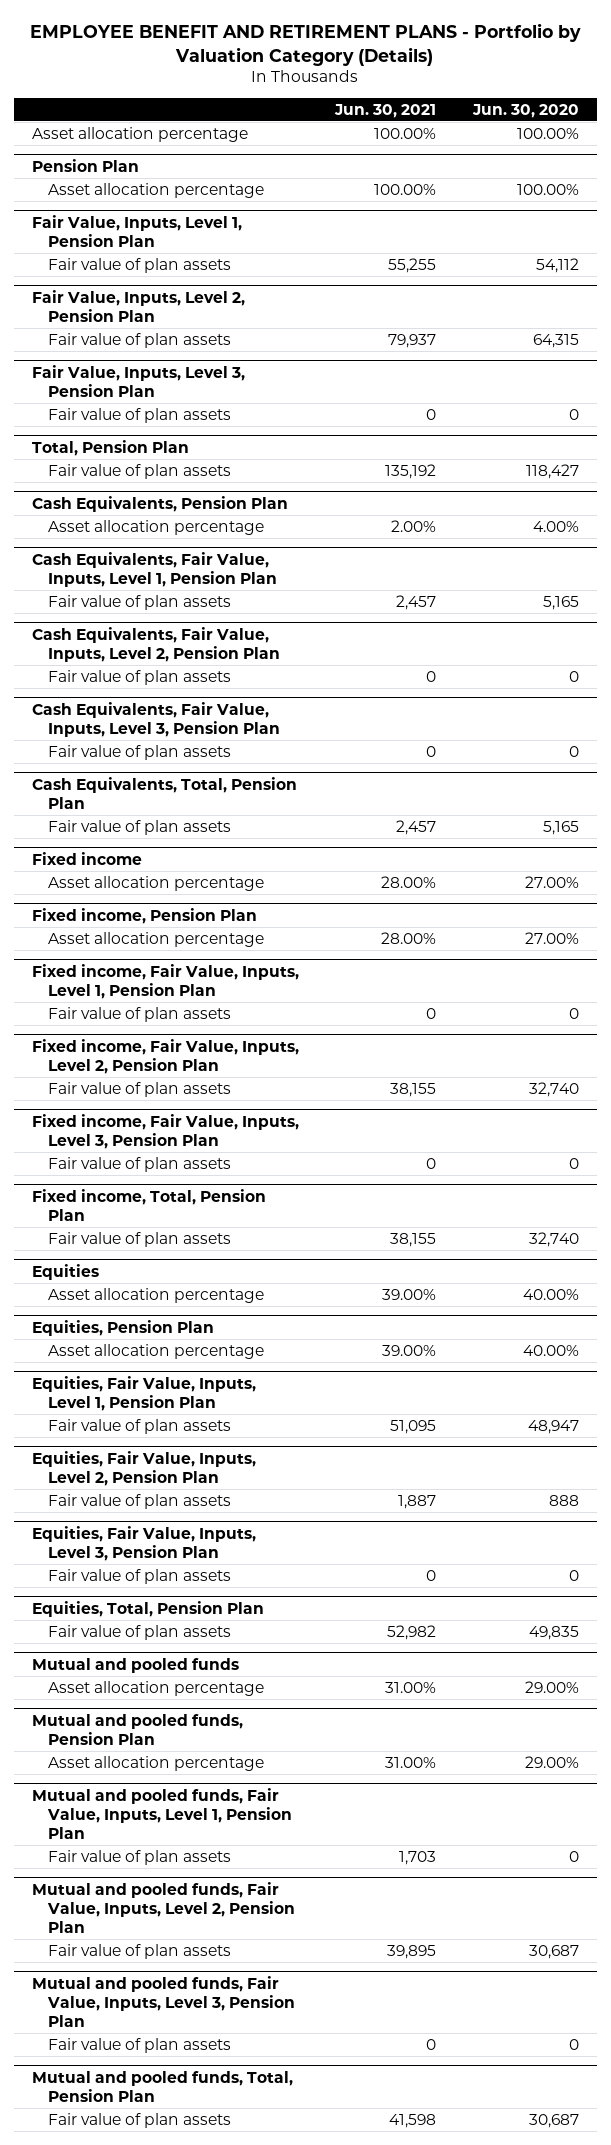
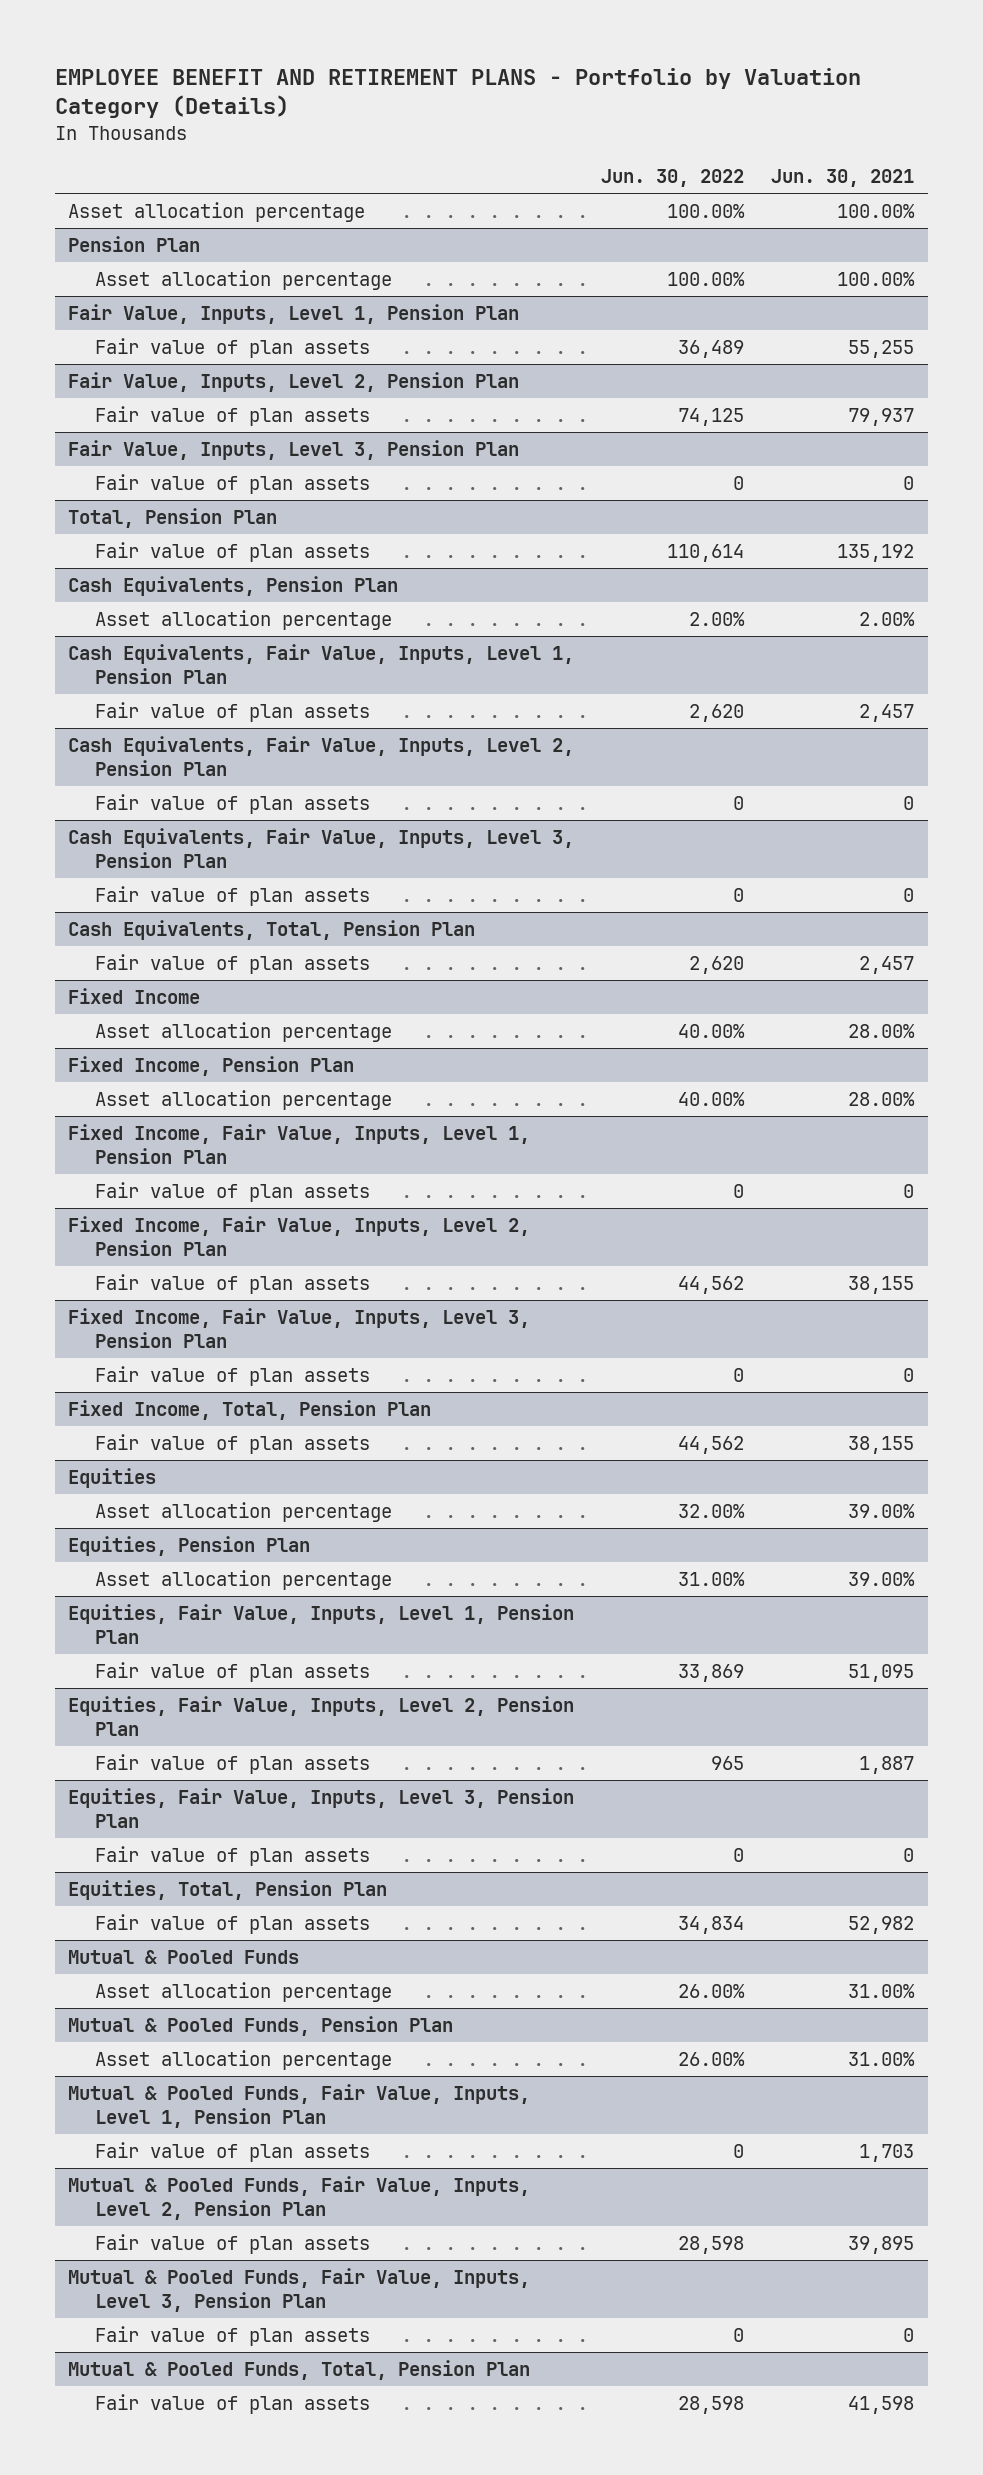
- | Jun. 30, 2021 | Jun. 30, 2020
+ | Jun. 30, 2022 | Jun. 30, 2021
- Fixed income
+ Fixed Income
- Fixed income, Pension Plan
+ Fixed Income, Pension Plan
- Fixed income, Fair Value, Inputs, Level 1, Pension Plan
+ Fixed Income, Fair Value, Inputs, Level 1, Pension Plan
- Fixed income, Fair Value, Inputs, Level 2, Pension Plan
+ Fixed Income, Fair Value, Inputs, Level 2, Pension Plan
- Fixed income, Fair Value, Inputs, Level 3, Pension Plan
+ Fixed Income, Fair Value, Inputs, Level 3, Pension Plan
- Fixed income, Total, Pension Plan
+ Fixed Income, Total, Pension Plan
- Mutual and pooled funds
+ Mutual & Pooled Funds
- Mutual and pooled funds, Pension Plan
+ Mutual & Pooled Funds, Pension Plan
- Mutual and pooled funds, Fair Value, Inputs, Level 1, Pension Plan
+ Mutual & Pooled Funds, Fair Value, Inputs, Level 1, Pension Plan
- Mutual and pooled funds, Fair Value, Inputs, Level 2, Pension Plan
+ Mutual & Pooled Funds, Fair Value, Inputs, Level 2, Pension Plan
- Mutual and pooled funds, Fair Value, Inputs, Level 3, Pension Plan
+ Mutual & Pooled Funds, Fair Value, Inputs, Level 3, Pension Plan
- Mutual and pooled funds, Total, Pension Plan
+ Mutual & Pooled Funds, Total, Pension Plan

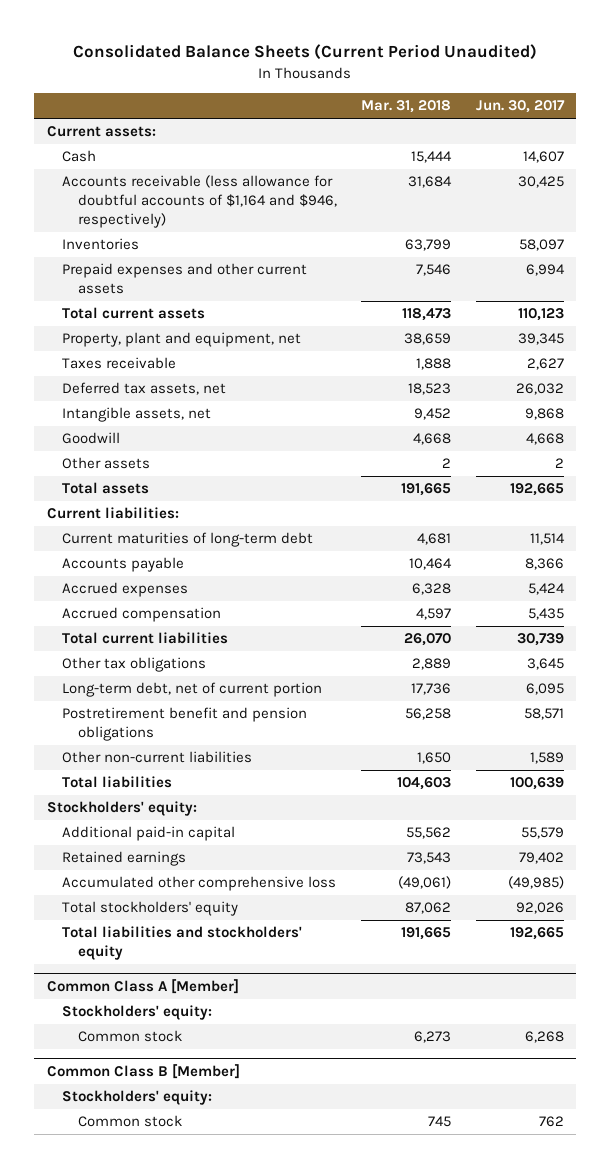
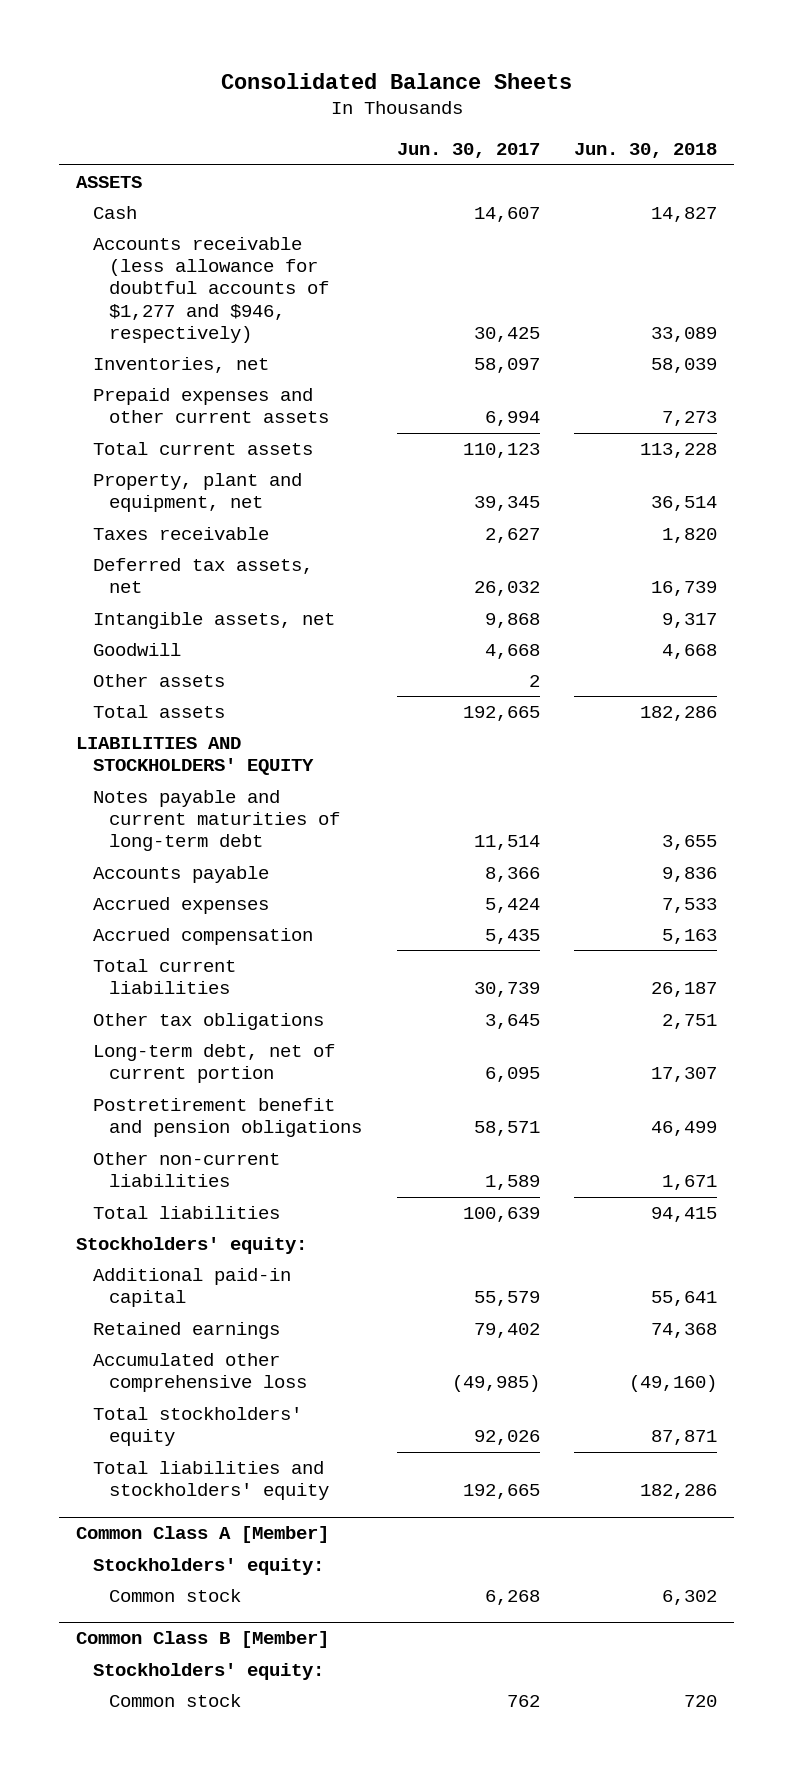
- Consolidated Balance Sheets (Current Period Unaudited)
+ Consolidated Balance Sheets
- | Mar. 31, 2018 | Jun. 30, 2017
+ | Jun. 30, 2017 | Jun. 30, 2018
- Current assets:
+ ASSETS
- Accounts receivable (less allowance for doubtful accounts of $1,164 and $946, respectively) | 31,684 | 30,425
- Inventories | 63,799 | 58,097
+ Accounts receivable (less allowance for doubtful accounts of $1,277 and $946, respectively) | 30,425 | 33,089
+ Inventories, net | 58,097 | 58,039
- Current liabilities:
- Current maturities of long-term debt | 4,681 | 11,514
+ LIABILITIES AND STOCKHOLDERS' EQUITY
+ Notes payable and current maturities of long-term debt | 11,514 | 3,655

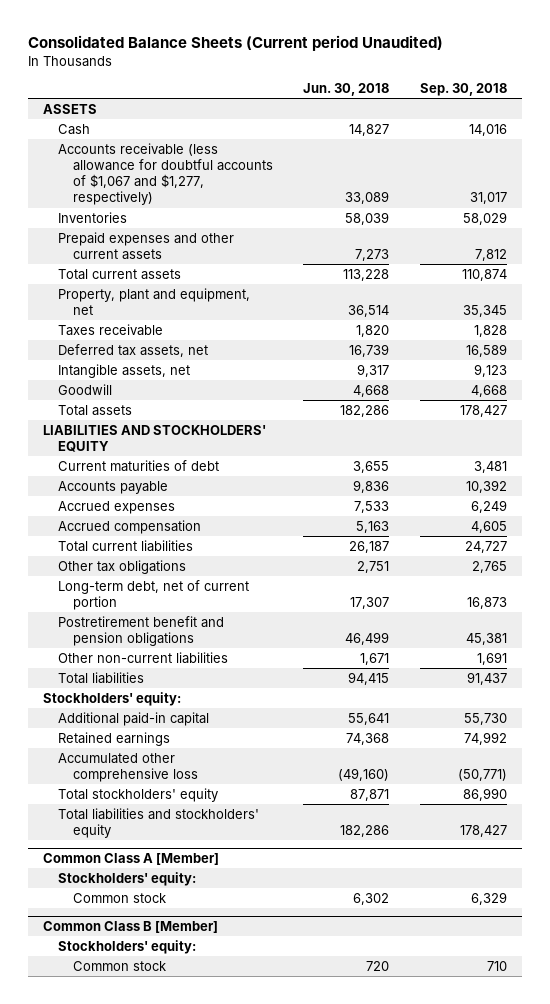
- Consolidated Balance Sheets
+ Consolidated Balance Sheets (Current period Unaudited)
- | Jun. 30, 2017 | Jun. 30, 2018
+ | Jun. 30, 2018 | Sep. 30, 2018
- Accounts receivable (less allowance for doubtful accounts of $1,277 and $946, respectively) | 30,425 | 33,089
- Inventories, net | 58,097 | 58,039
+ Accounts receivable (less allowance for doubtful accounts of $1,067 and $1,277, respectively) | 33,089 | 31,017
+ Inventories | 58,039 | 58,029
- Other assets | 2 |
- Notes payable and current maturities of long-term debt | 11,514 | 3,655
+ Current maturities of debt | 3,655 | 3,481

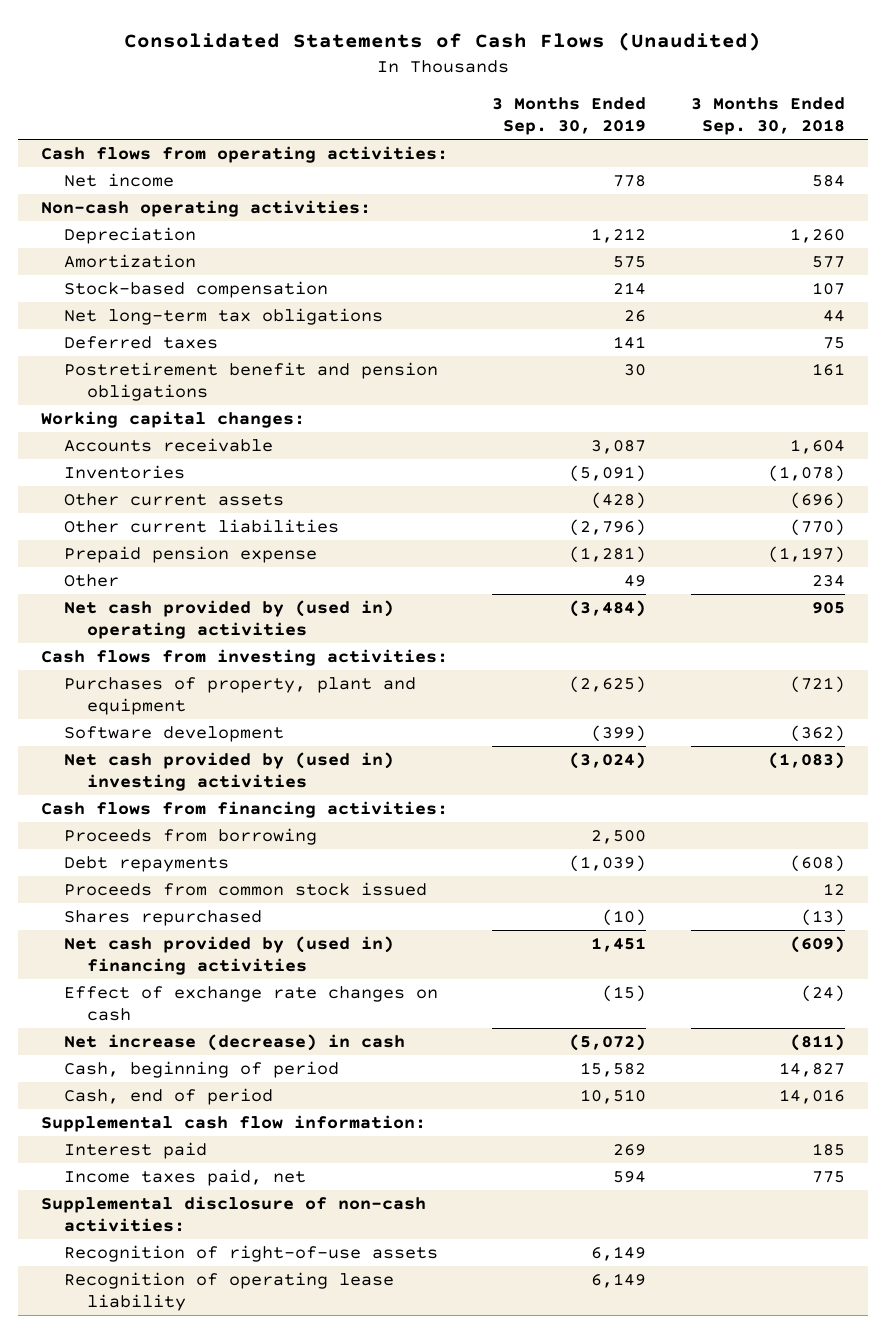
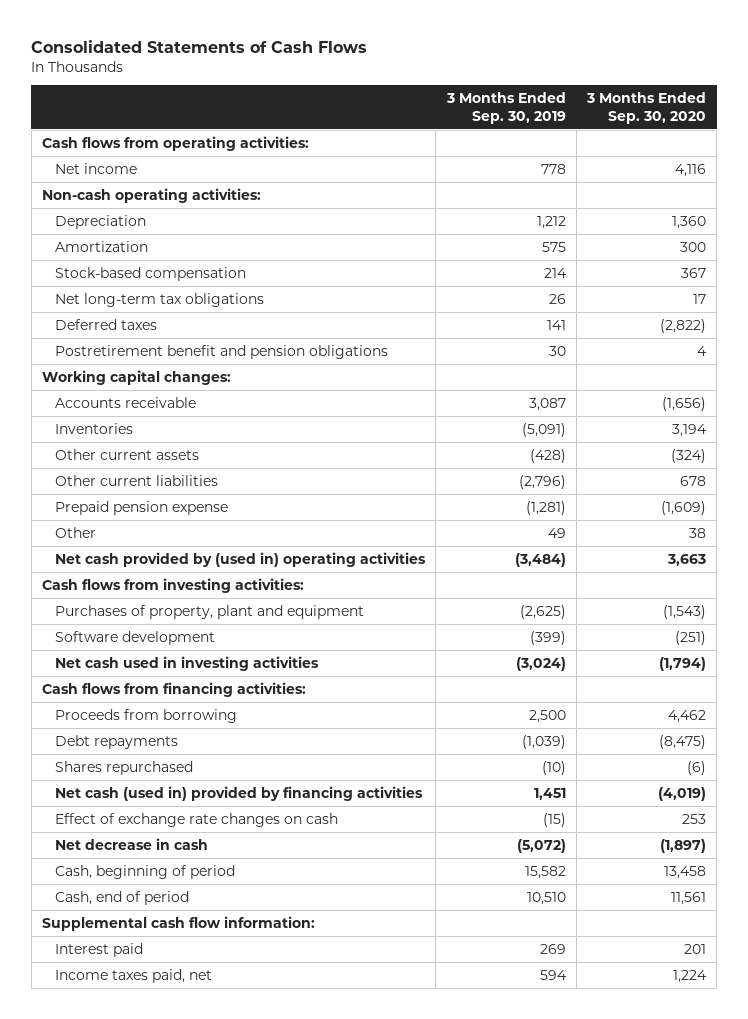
- Consolidated Statements of Cash Flows (Unaudited)
+ Consolidated Statements of Cash Flows
- | 3 Months Ended Sep. 30, 2019 | 3 Months Ended Sep. 30, 2018
+ | 3 Months Ended Sep. 30, 2019 | 3 Months Ended Sep. 30, 2020
- Net cash provided by (used in) investing activities | (3,024) | (1,083)
+ Net cash used in investing activities | (3,024) | (1,794)
- Proceeds from common stock issued | | 12
- Net cash provided by (used in) financing activities | 1,451 | (609)
+ Net cash (used in) provided by financing activities | 1,451 | (4,019)
- Net increase (decrease) in cash | (5,072) | (811)
+ Net decrease in cash | (5,072) | (1,897)
- Supplemental disclosure of non-cash activities:
- Recognition of right-of-use assets | 6,149 |
- Recognition of operating lease liability | 6,149 |

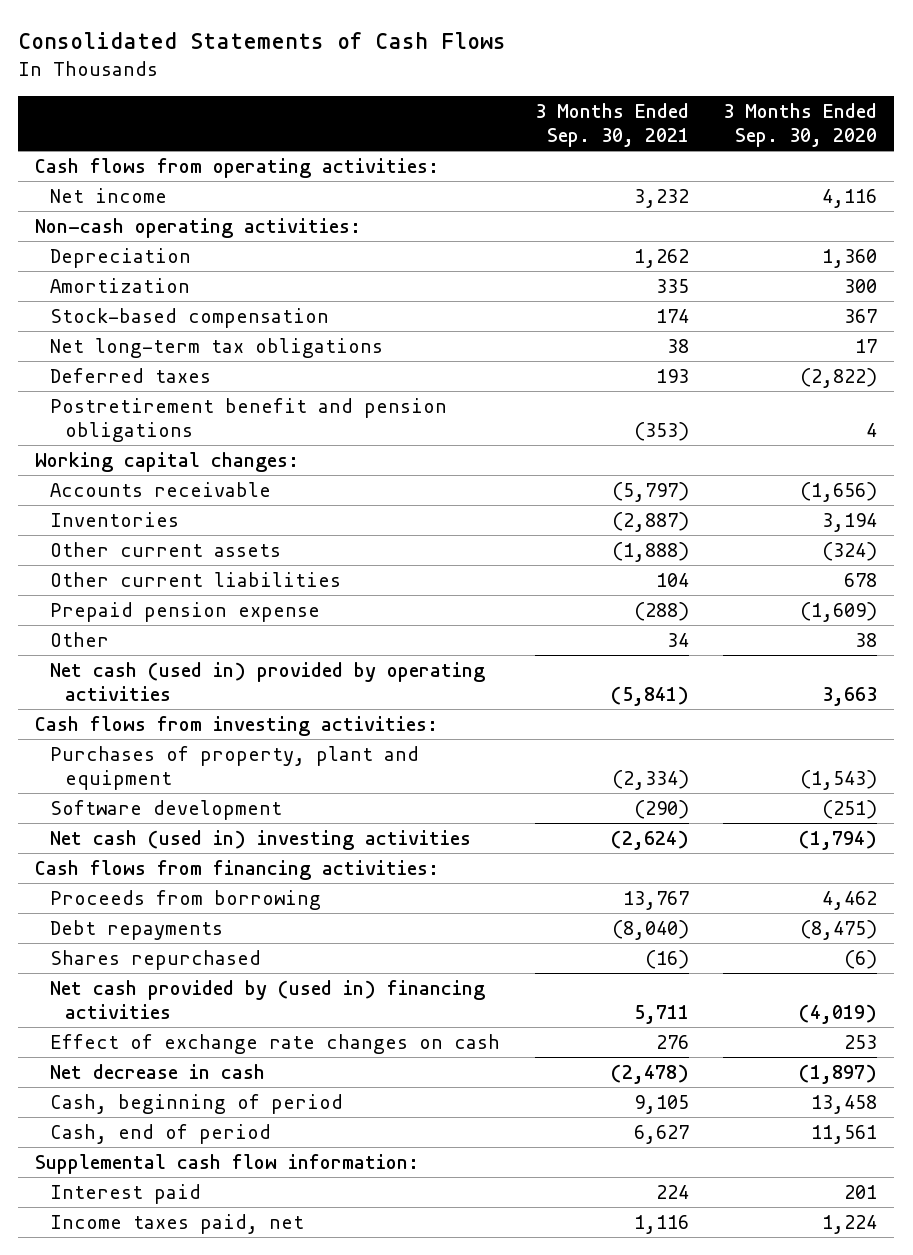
- | 3 Months Ended Sep. 30, 2019 | 3 Months Ended Sep. 30, 2020
+ | 3 Months Ended Sep. 30, 2021 | 3 Months Ended Sep. 30, 2020
- Net cash provided by (used in) operating activities | (3,484) | 3,663
+ Net cash (used in) provided by operating activities | (5,841) | 3,663
- Net cash used in investing activities | (3,024) | (1,794)
+ Net cash (used in) investing activities | (2,624) | (1,794)
- Net cash (used in) provided by financing activities | 1,451 | (4,019)
+ Net cash provided by (used in) financing activities | 5,711 | (4,019)

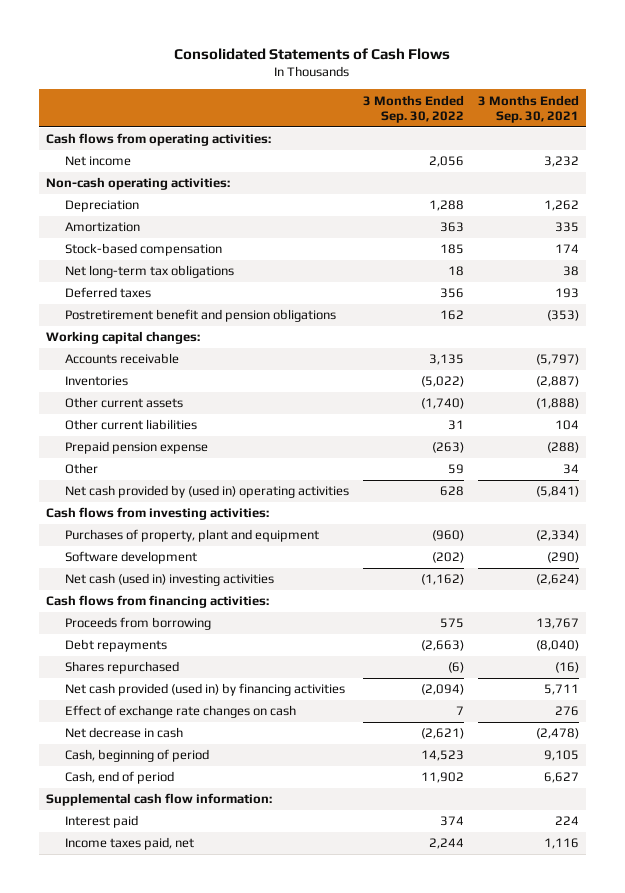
- | 3 Months Ended Sep. 30, 2021 | 3 Months Ended Sep. 30, 2020
+ | 3 Months Ended Sep. 30, 2022 | 3 Months Ended Sep. 30, 2021
- Net cash (used in) provided by operating activities | (5,841) | 3,663
+ Net cash provided by (used in) operating activities | 628 | (5,841)
- Net cash provided by (used in) financing activities | 5,711 | (4,019)
+ Net cash provided (used in) by financing activities | (2,094) | 5,711

